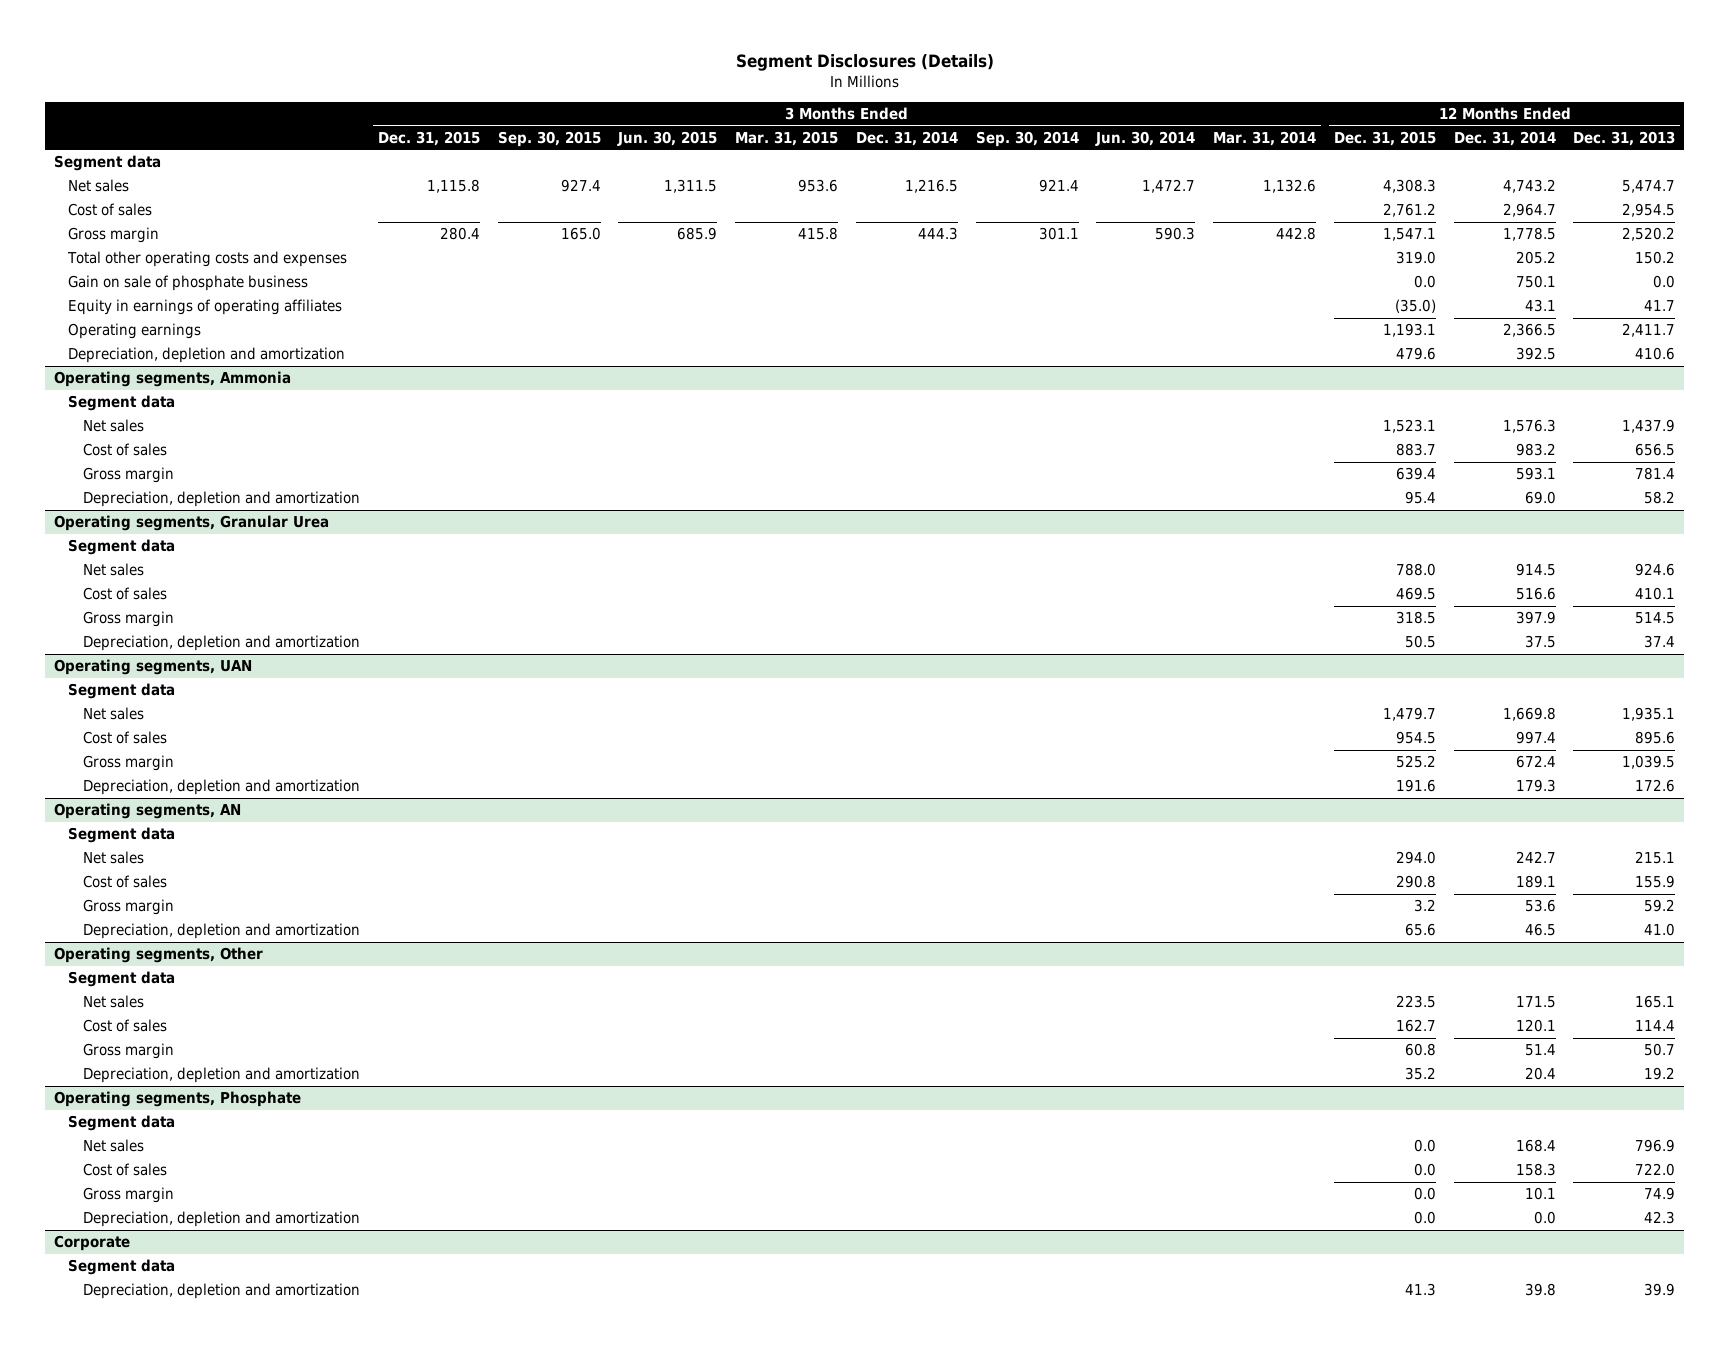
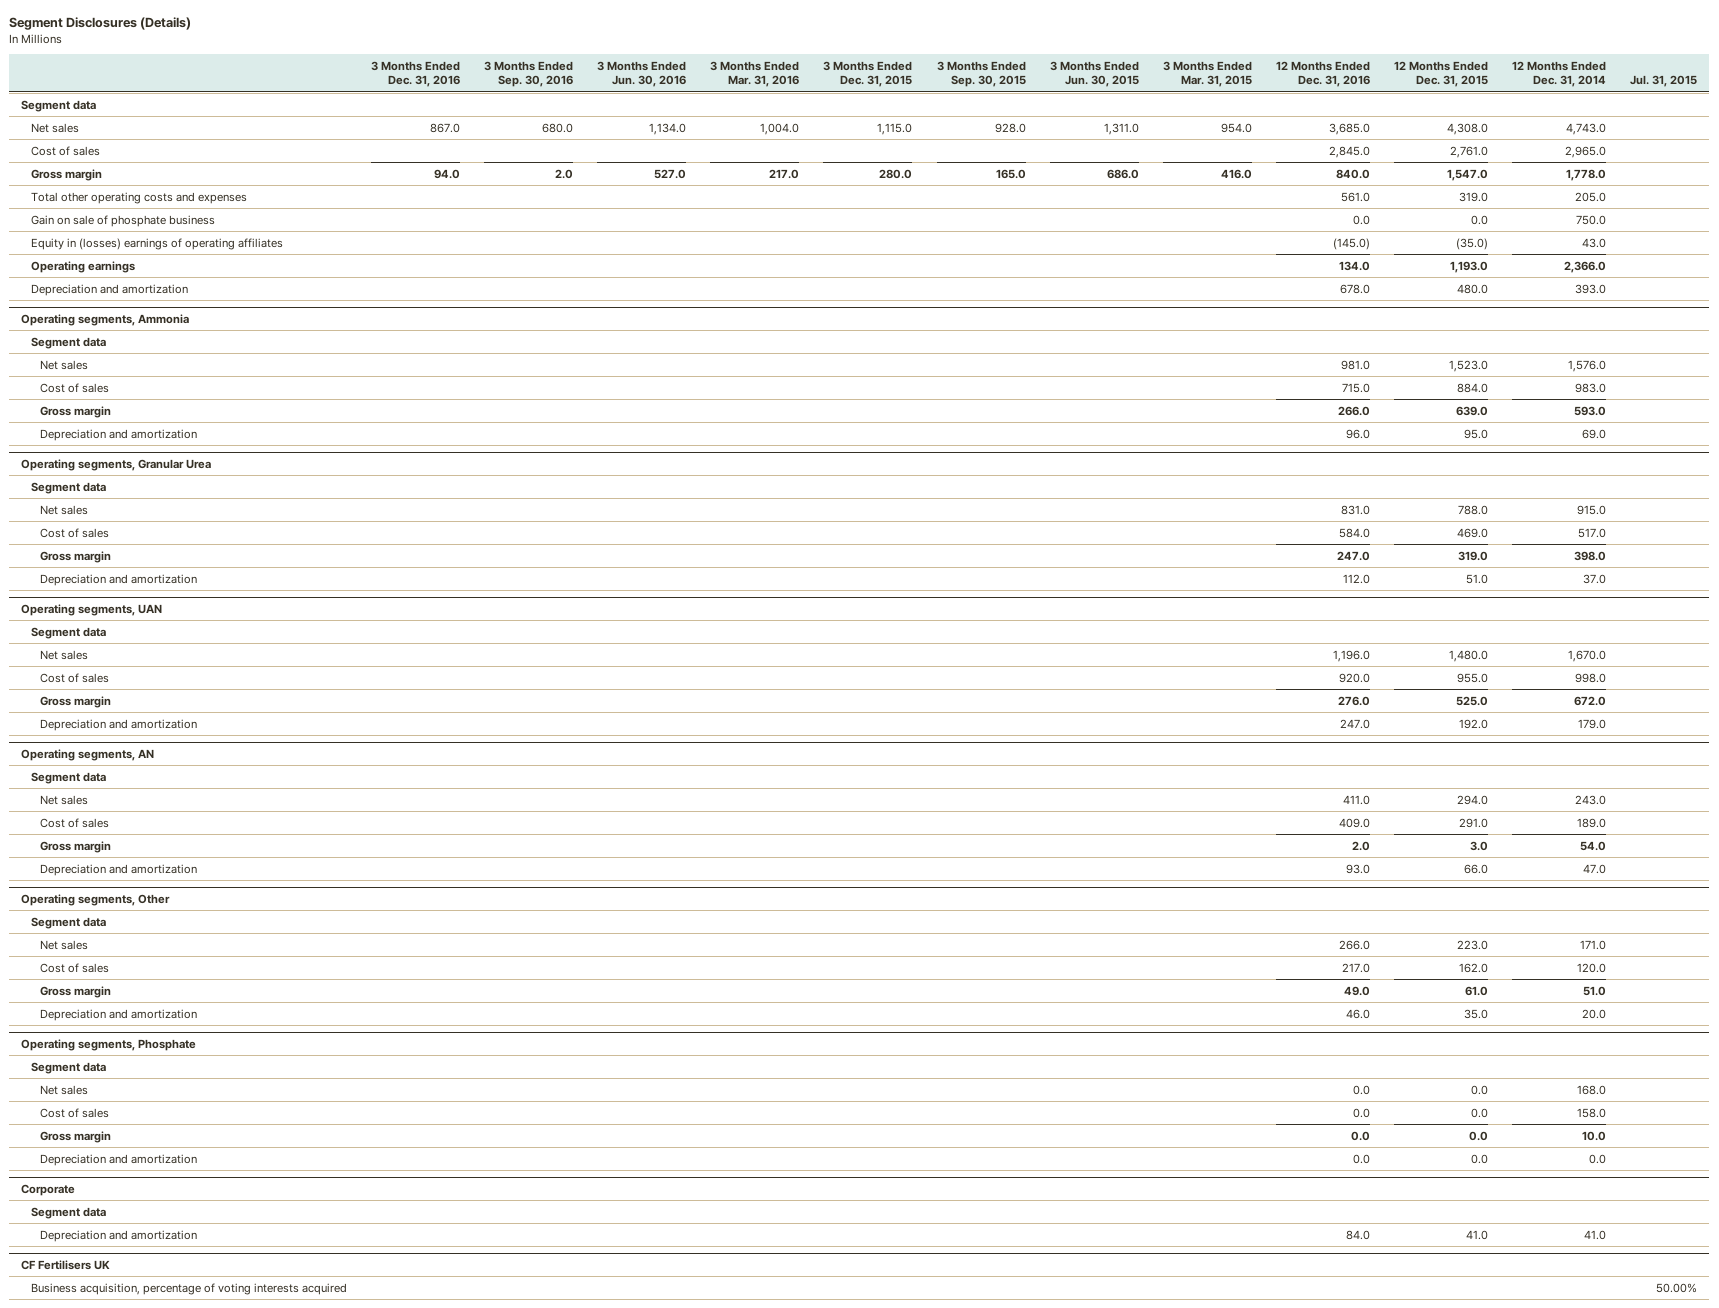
- | 3 Months Ended Dec. 31, 2015 | 3 Months Ended Sep. 30, 2015 | 3 Months Ended Jun. 30, 2015 | 3 Months Ended Mar. 31, 2015 | 3 Months Ended Dec. 31, 2014 | 3 Months Ended Sep. 30, 2014 | 3 Months Ended Jun. 30, 2014 | 3 Months Ended Mar. 31, 2014 | 12 Months Ended Dec. 31, 2015 | 12 Months Ended Dec. 31, 2014 | 12 Months Ended Dec. 31, 2013
+ | 3 Months Ended Dec. 31, 2016 | 3 Months Ended Sep. 30, 2016 | 3 Months Ended Jun. 30, 2016 | 3 Months Ended Mar. 31, 2016 | 3 Months Ended Dec. 31, 2015 | 3 Months Ended Sep. 30, 2015 | 3 Months Ended Jun. 30, 2015 | 3 Months Ended Mar. 31, 2015 | 12 Months Ended Dec. 31, 2016 | 12 Months Ended Dec. 31, 2015 | 12 Months Ended Dec. 31, 2014 | Jul. 31, 2015
- Net sales | 1,115.8 | 927.4 | 1,311.5 | 953.6 | 1,216.5 | 921.4 | 1,472.7 | 1,132.6 | 4,308.3 | 4,743.2 | 5,474.7
- Cost of sales | | | | | | | | | 2,761.2 | 2,964.7 | 2,954.5
- Gross margin | 280.4 | 165.0 | 685.9 | 415.8 | 444.3 | 301.1 | 590.3 | 442.8 | 1,547.1 | 1,778.5 | 2,520.2
- Total other operating costs and expenses | | | | | | | | | 319.0 | 205.2 | 150.2
- Gain on sale of phosphate business | | | | | | | | | 0.0 | 750.1 | 0.0
- Equity in earnings of operating affiliates | | | | | | | | | (35.0) | 43.1 | 41.7
- Operating earnings | | | | | | | | | 1,193.1 | 2,366.5 | 2,411.7
- Depreciation, depletion and amortization | | | | | | | | | 479.6 | 392.5 | 410.6
+ Net sales | 867.0 | 680.0 | 1,134.0 | 1,004.0 | 1,115.0 | 928.0 | 1,311.0 | 954.0 | 3,685.0 | 4,308.0 | 4,743.0 |
+ Cost of sales | | | | | | | | | 2,845.0 | 2,761.0 | 2,965.0 |
+ Gross margin | 94.0 | 2.0 | 527.0 | 217.0 | 280.0 | 165.0 | 686.0 | 416.0 | 840.0 | 1,547.0 | 1,778.0 |
+ Total other operating costs and expenses | | | | | | | | | 561.0 | 319.0 | 205.0 |
+ Gain on sale of phosphate business | | | | | | | | | 0.0 | 0.0 | 750.0 |
+ Equity in (losses) earnings of operating affiliates | | | | | | | | | (145.0) | (35.0) | 43.0 |
+ Operating earnings | | | | | | | | | 134.0 | 1,193.0 | 2,366.0 |
+ Depreciation and amortization | | | | | | | | | 678.0 | 480.0 | 393.0 |
@ Operating segments, Ammonia
- Net sales | | | | | | | | | 1,523.1 | 1,576.3 | 1,437.9
- Cost of sales | | | | | | | | | 883.7 | 983.2 | 656.5
- Gross margin | | | | | | | | | 639.4 | 593.1 | 781.4
- Depreciation, depletion and amortization | | | | | | | | | 95.4 | 69.0 | 58.2
+ Net sales | | | | | | | | | 981.0 | 1,523.0 | 1,576.0 |
+ Cost of sales | | | | | | | | | 715.0 | 884.0 | 983.0 |
+ Gross margin | | | | | | | | | 266.0 | 639.0 | 593.0 |
+ Depreciation and amortization | | | | | | | | | 96.0 | 95.0 | 69.0 |
@ Operating segments, Granular Urea
- Net sales | | | | | | | | | 788.0 | 914.5 | 924.6
- Cost of sales | | | | | | | | | 469.5 | 516.6 | 410.1
- Gross margin | | | | | | | | | 318.5 | 397.9 | 514.5
- Depreciation, depletion and amortization | | | | | | | | | 50.5 | 37.5 | 37.4
+ Net sales | | | | | | | | | 831.0 | 788.0 | 915.0 |
+ Cost of sales | | | | | | | | | 584.0 | 469.0 | 517.0 |
+ Gross margin | | | | | | | | | 247.0 | 319.0 | 398.0 |
+ Depreciation and amortization | | | | | | | | | 112.0 | 51.0 | 37.0 |
@ Operating segments, UAN
- Net sales | | | | | | | | | 1,479.7 | 1,669.8 | 1,935.1
- Cost of sales | | | | | | | | | 954.5 | 997.4 | 895.6
- Gross margin | | | | | | | | | 525.2 | 672.4 | 1,039.5
- Depreciation, depletion and amortization | | | | | | | | | 191.6 | 179.3 | 172.6
+ Net sales | | | | | | | | | 1,196.0 | 1,480.0 | 1,670.0 |
+ Cost of sales | | | | | | | | | 920.0 | 955.0 | 998.0 |
+ Gross margin | | | | | | | | | 276.0 | 525.0 | 672.0 |
+ Depreciation and amortization | | | | | | | | | 247.0 | 192.0 | 179.0 |
@ Operating segments, AN
- Net sales | | | | | | | | | 294.0 | 242.7 | 215.1
- Cost of sales | | | | | | | | | 290.8 | 189.1 | 155.9
- Gross margin | | | | | | | | | 3.2 | 53.6 | 59.2
- Depreciation, depletion and amortization | | | | | | | | | 65.6 | 46.5 | 41.0
+ Net sales | | | | | | | | | 411.0 | 294.0 | 243.0 |
+ Cost of sales | | | | | | | | | 409.0 | 291.0 | 189.0 |
+ Gross margin | | | | | | | | | 2.0 | 3.0 | 54.0 |
+ Depreciation and amortization | | | | | | | | | 93.0 | 66.0 | 47.0 |
@ Operating segments, Other
- Net sales | | | | | | | | | 223.5 | 171.5 | 165.1
- Cost of sales | | | | | | | | | 162.7 | 120.1 | 114.4
- Gross margin | | | | | | | | | 60.8 | 51.4 | 50.7
- Depreciation, depletion and amortization | | | | | | | | | 35.2 | 20.4 | 19.2
+ Net sales | | | | | | | | | 266.0 | 223.0 | 171.0 |
+ Cost of sales | | | | | | | | | 217.0 | 162.0 | 120.0 |
+ Gross margin | | | | | | | | | 49.0 | 61.0 | 51.0 |
+ Depreciation and amortization | | | | | | | | | 46.0 | 35.0 | 20.0 |
@ Operating segments, Phosphate
- Net sales | | | | | | | | | 0.0 | 168.4 | 796.9
- Cost of sales | | | | | | | | | 0.0 | 158.3 | 722.0
- Gross margin | | | | | | | | | 0.0 | 10.1 | 74.9
- Depreciation, depletion and amortization | | | | | | | | | 0.0 | 0.0 | 42.3
+ Net sales | | | | | | | | | 0.0 | 0.0 | 168.0 |
+ Cost of sales | | | | | | | | | 0.0 | 0.0 | 158.0 |
+ Gross margin | | | | | | | | | 0.0 | 0.0 | 10.0 |
+ Depreciation and amortization | | | | | | | | | 0.0 | 0.0 | 0.0 |
@ Corporate
- Depreciation, depletion and amortization | | | | | | | | | 41.3 | 39.8 | 39.9
+ Depreciation and amortization | | | | | | | | | 84.0 | 41.0 | 41.0 |
+ CF Fertilisers UK
+ Business acquisition, percentage of voting interests acquired | | | | | | | | | | | | 50.00%

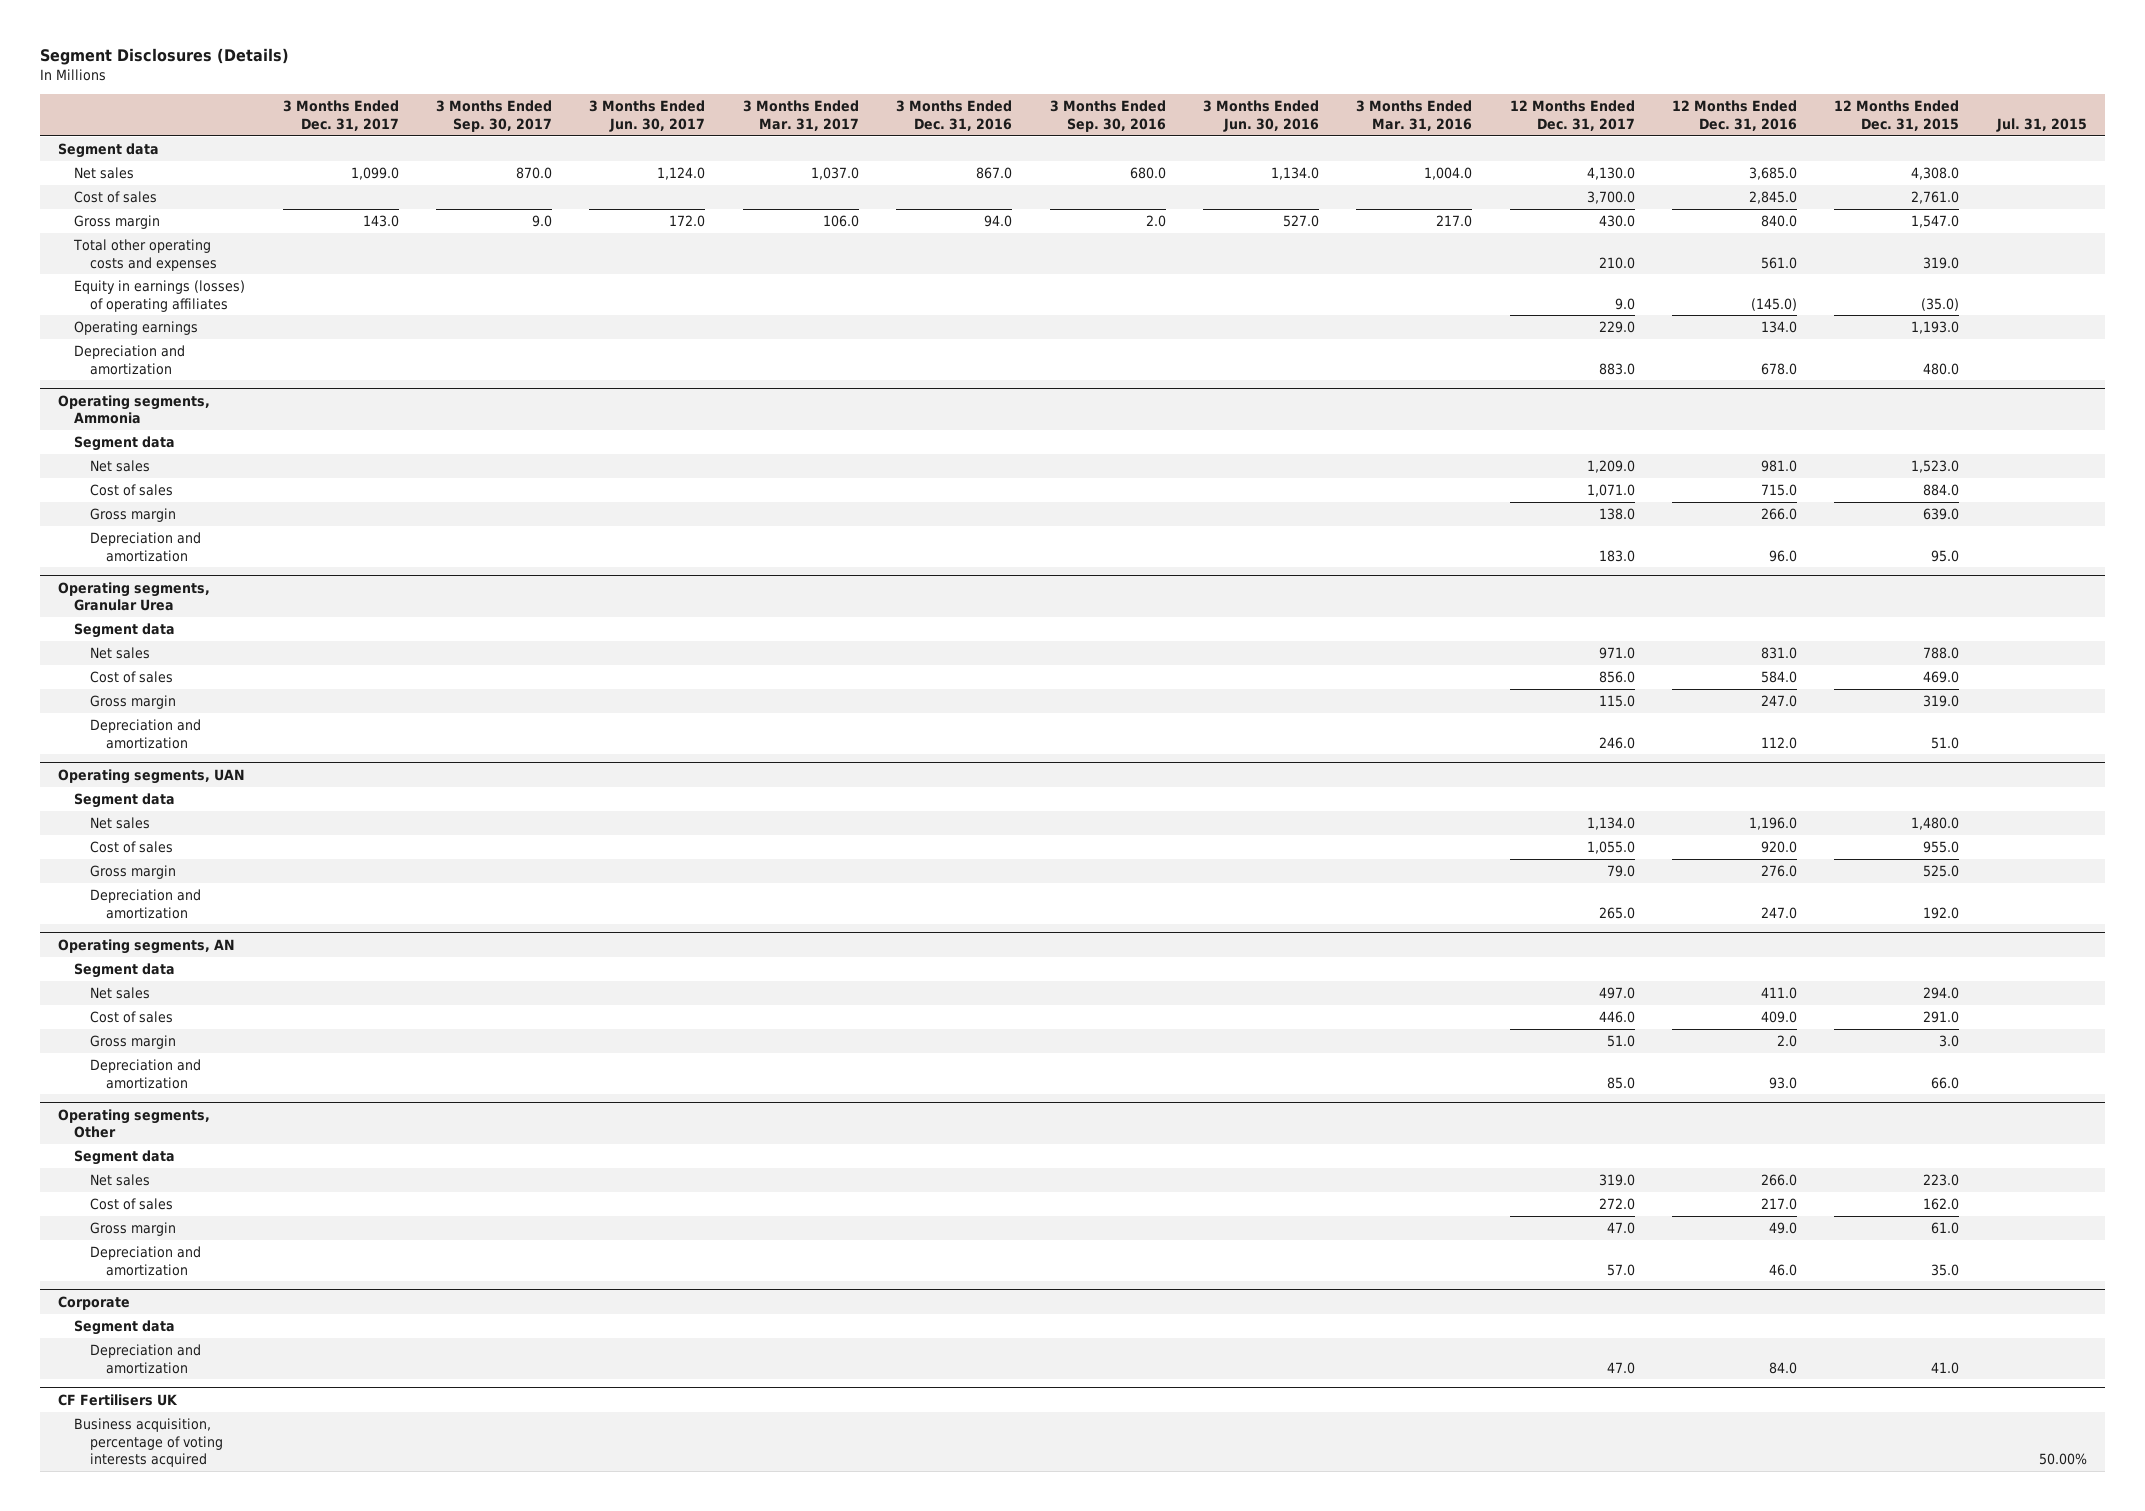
- | 3 Months Ended Dec. 31, 2016 | 3 Months Ended Sep. 30, 2016 | 3 Months Ended Jun. 30, 2016 | 3 Months Ended Mar. 31, 2016 | 3 Months Ended Dec. 31, 2015 | 3 Months Ended Sep. 30, 2015 | 3 Months Ended Jun. 30, 2015 | 3 Months Ended Mar. 31, 2015 | 12 Months Ended Dec. 31, 2016 | 12 Months Ended Dec. 31, 2015 | 12 Months Ended Dec. 31, 2014 | Jul. 31, 2015
+ | 3 Months Ended Dec. 31, 2017 | 3 Months Ended Sep. 30, 2017 | 3 Months Ended Jun. 30, 2017 | 3 Months Ended Mar. 31, 2017 | 3 Months Ended Dec. 31, 2016 | 3 Months Ended Sep. 30, 2016 | 3 Months Ended Jun. 30, 2016 | 3 Months Ended Mar. 31, 2016 | 12 Months Ended Dec. 31, 2017 | 12 Months Ended Dec. 31, 2016 | 12 Months Ended Dec. 31, 2015 | Jul. 31, 2015
- Gain on sale of phosphate business | | | | | | | | | 0.0 | 0.0 | 750.0 |
- Equity in (losses) earnings of operating affiliates | | | | | | | | | (145.0) | (35.0) | 43.0 |
+ Equity in earnings (losses) of operating affiliates | | | | | | | | | 9.0 | (145.0) | (35.0) |
- Operating segments, Phosphate
- Segment data
- Net sales | | | | | | | | | 0.0 | 0.0 | 168.0 |
- Cost of sales | | | | | | | | | 0.0 | 0.0 | 158.0 |
- Gross margin | | | | | | | | | 0.0 | 0.0 | 10.0 |
- Depreciation and amortization | | | | | | | | | 0.0 | 0.0 | 0.0 |

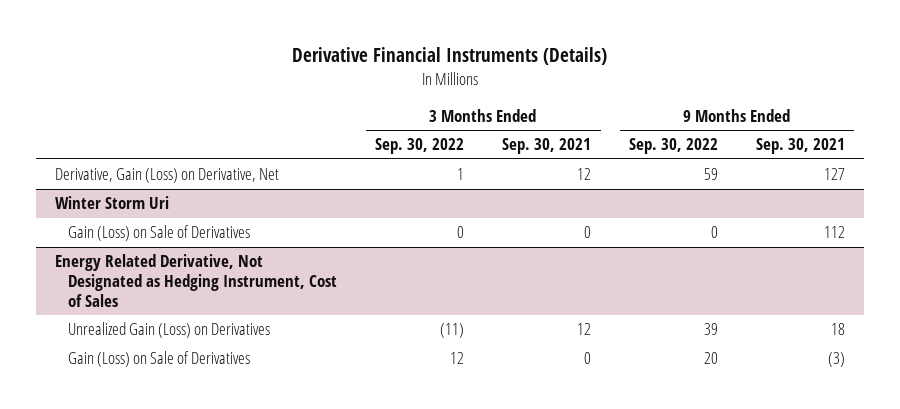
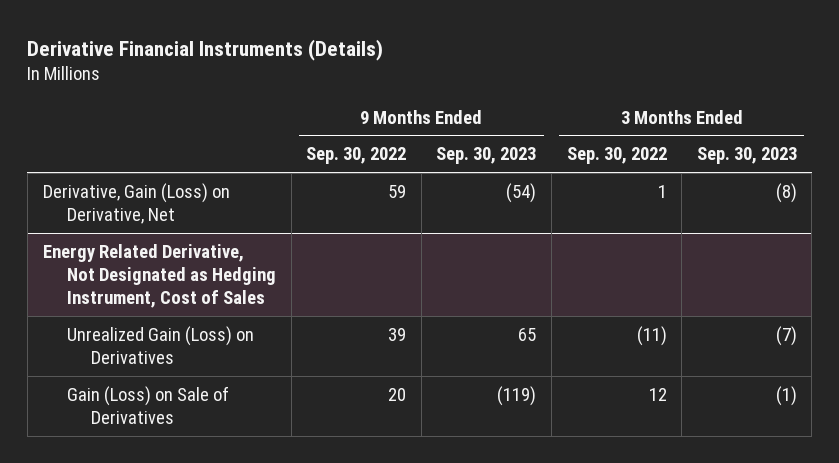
- | 3 Months Ended Sep. 30, 2022 | 3 Months Ended Sep. 30, 2021 | 9 Months Ended Sep. 30, 2022 | 9 Months Ended Sep. 30, 2021
+ | 9 Months Ended Sep. 30, 2022 | 9 Months Ended Sep. 30, 2023 | 3 Months Ended Sep. 30, 2022 | 3 Months Ended Sep. 30, 2023
- Winter Storm Uri
- Gain (Loss) on Sale of Derivatives | 0 | 0 | 0 | 112

